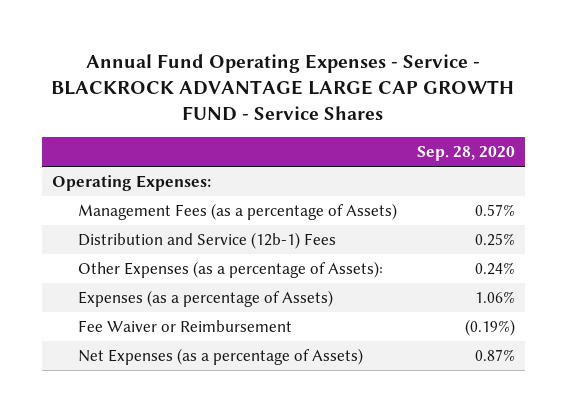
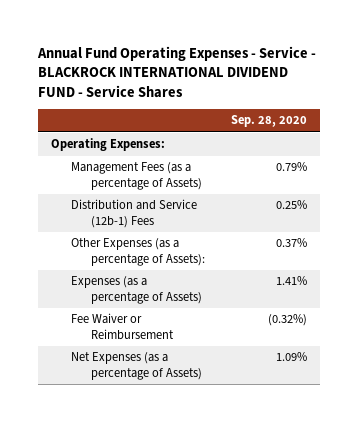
- Annual Fund Operating Expenses - Service - BLACKROCK ADVANTAGE LARGE CAP GROWTH FUND - Service Shares
+ Annual Fund Operating Expenses - Service - BLACKROCK INTERNATIONAL DIVIDEND FUND - Service Shares
- Management Fees (as a percentage of Assets) | 0.57%
+ Management Fees (as a percentage of Assets) | 0.79%
- Other Expenses (as a percentage of Assets): | 0.24%
- Expenses (as a percentage of Assets) | 1.06%
- Fee Waiver or Reimbursement | (0.19%)
- Net Expenses (as a percentage of Assets) | 0.87%
+ Other Expenses (as a percentage of Assets): | 0.37%
+ Expenses (as a percentage of Assets) | 1.41%
+ Fee Waiver or Reimbursement | (0.32%)
+ Net Expenses (as a percentage of Assets) | 1.09%

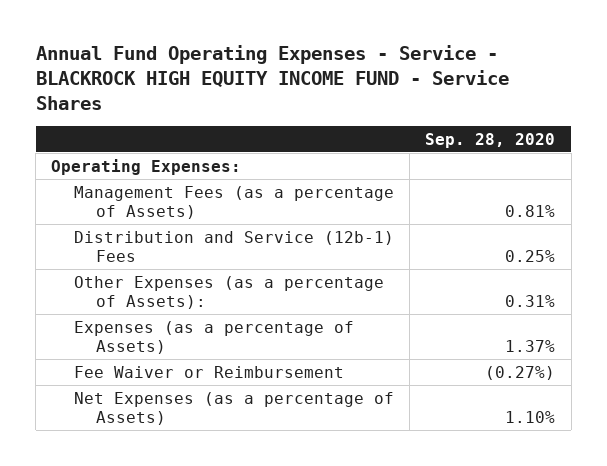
- Annual Fund Operating Expenses - Service - BLACKROCK INTERNATIONAL DIVIDEND FUND - Service Shares
+ Annual Fund Operating Expenses - Service - BLACKROCK HIGH EQUITY INCOME FUND - Service Shares
- Management Fees (as a percentage of Assets) | 0.79%
+ Management Fees (as a percentage of Assets) | 0.81%
- Other Expenses (as a percentage of Assets): | 0.37%
- Expenses (as a percentage of Assets) | 1.41%
- Fee Waiver or Reimbursement | (0.32%)
- Net Expenses (as a percentage of Assets) | 1.09%
+ Other Expenses (as a percentage of Assets): | 0.31%
+ Expenses (as a percentage of Assets) | 1.37%
+ Fee Waiver or Reimbursement | (0.27%)
+ Net Expenses (as a percentage of Assets) | 1.10%

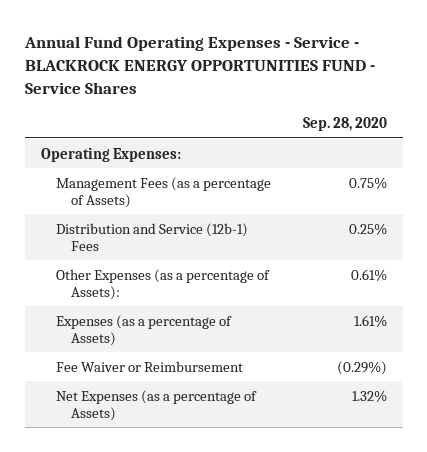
- Annual Fund Operating Expenses - Service - BLACKROCK HIGH EQUITY INCOME FUND - Service Shares
+ Annual Fund Operating Expenses - Service - BLACKROCK ENERGY OPPORTUNITIES FUND - Service Shares
- Management Fees (as a percentage of Assets) | 0.81%
+ Management Fees (as a percentage of Assets) | 0.75%
- Other Expenses (as a percentage of Assets): | 0.31%
- Expenses (as a percentage of Assets) | 1.37%
- Fee Waiver or Reimbursement | (0.27%)
- Net Expenses (as a percentage of Assets) | 1.10%
+ Other Expenses (as a percentage of Assets): | 0.61%
+ Expenses (as a percentage of Assets) | 1.61%
+ Fee Waiver or Reimbursement | (0.29%)
+ Net Expenses (as a percentage of Assets) | 1.32%

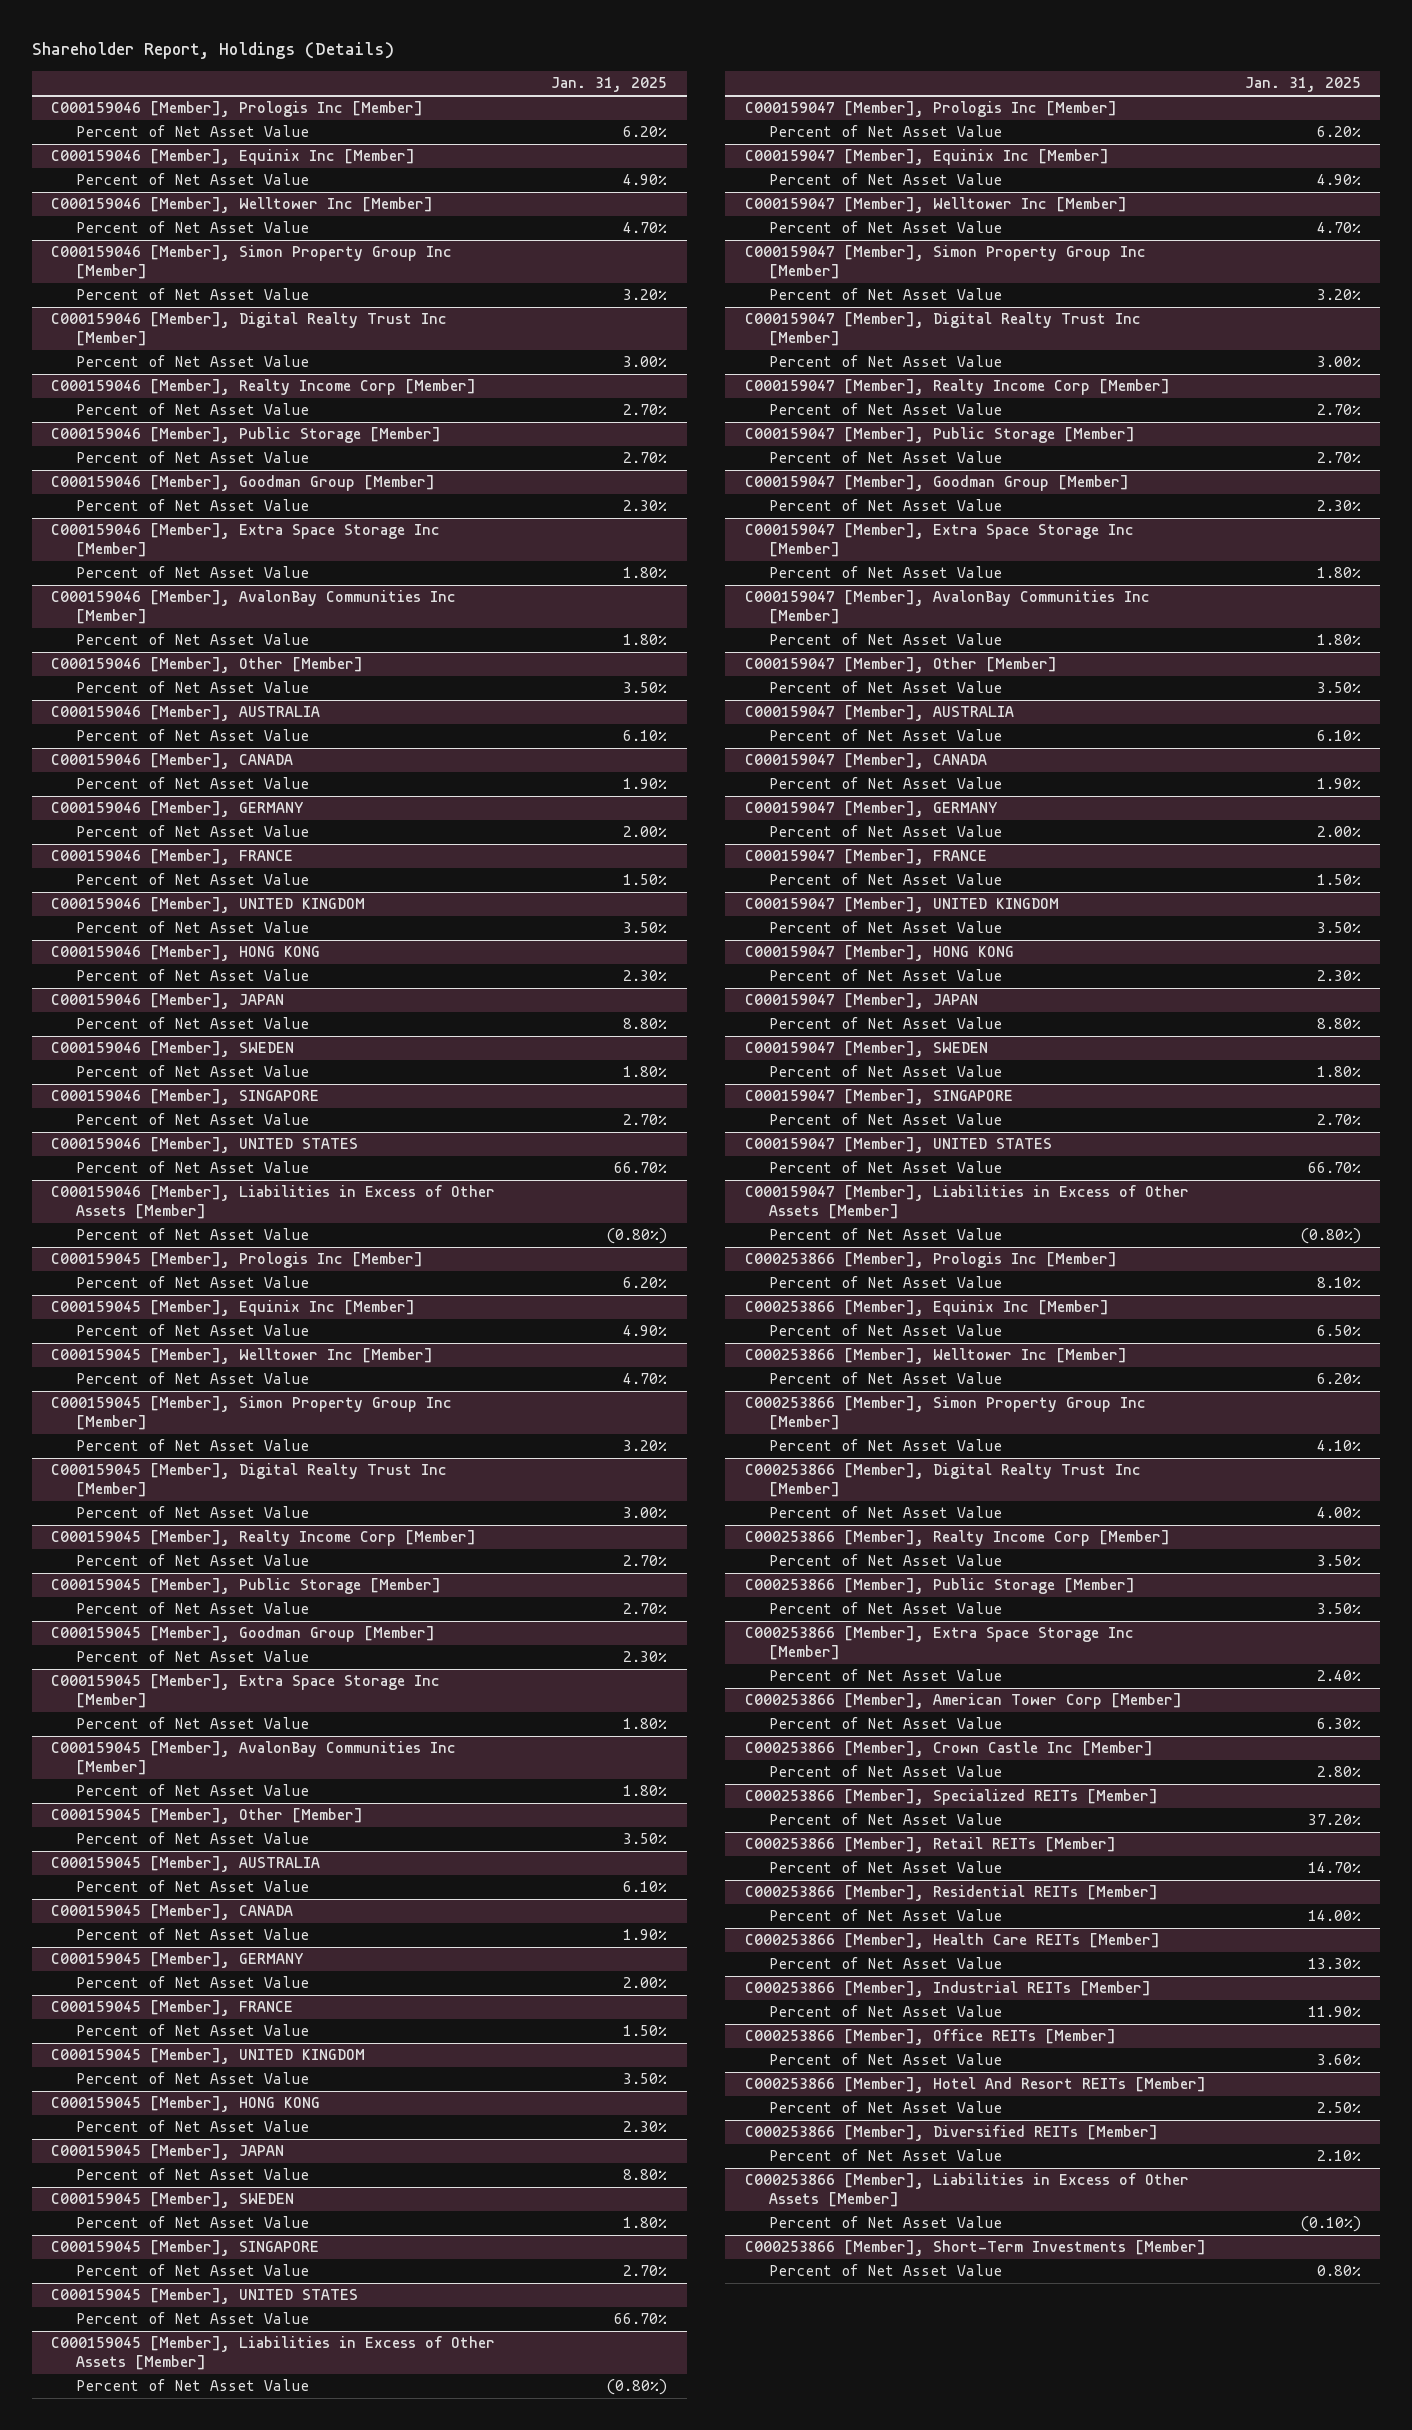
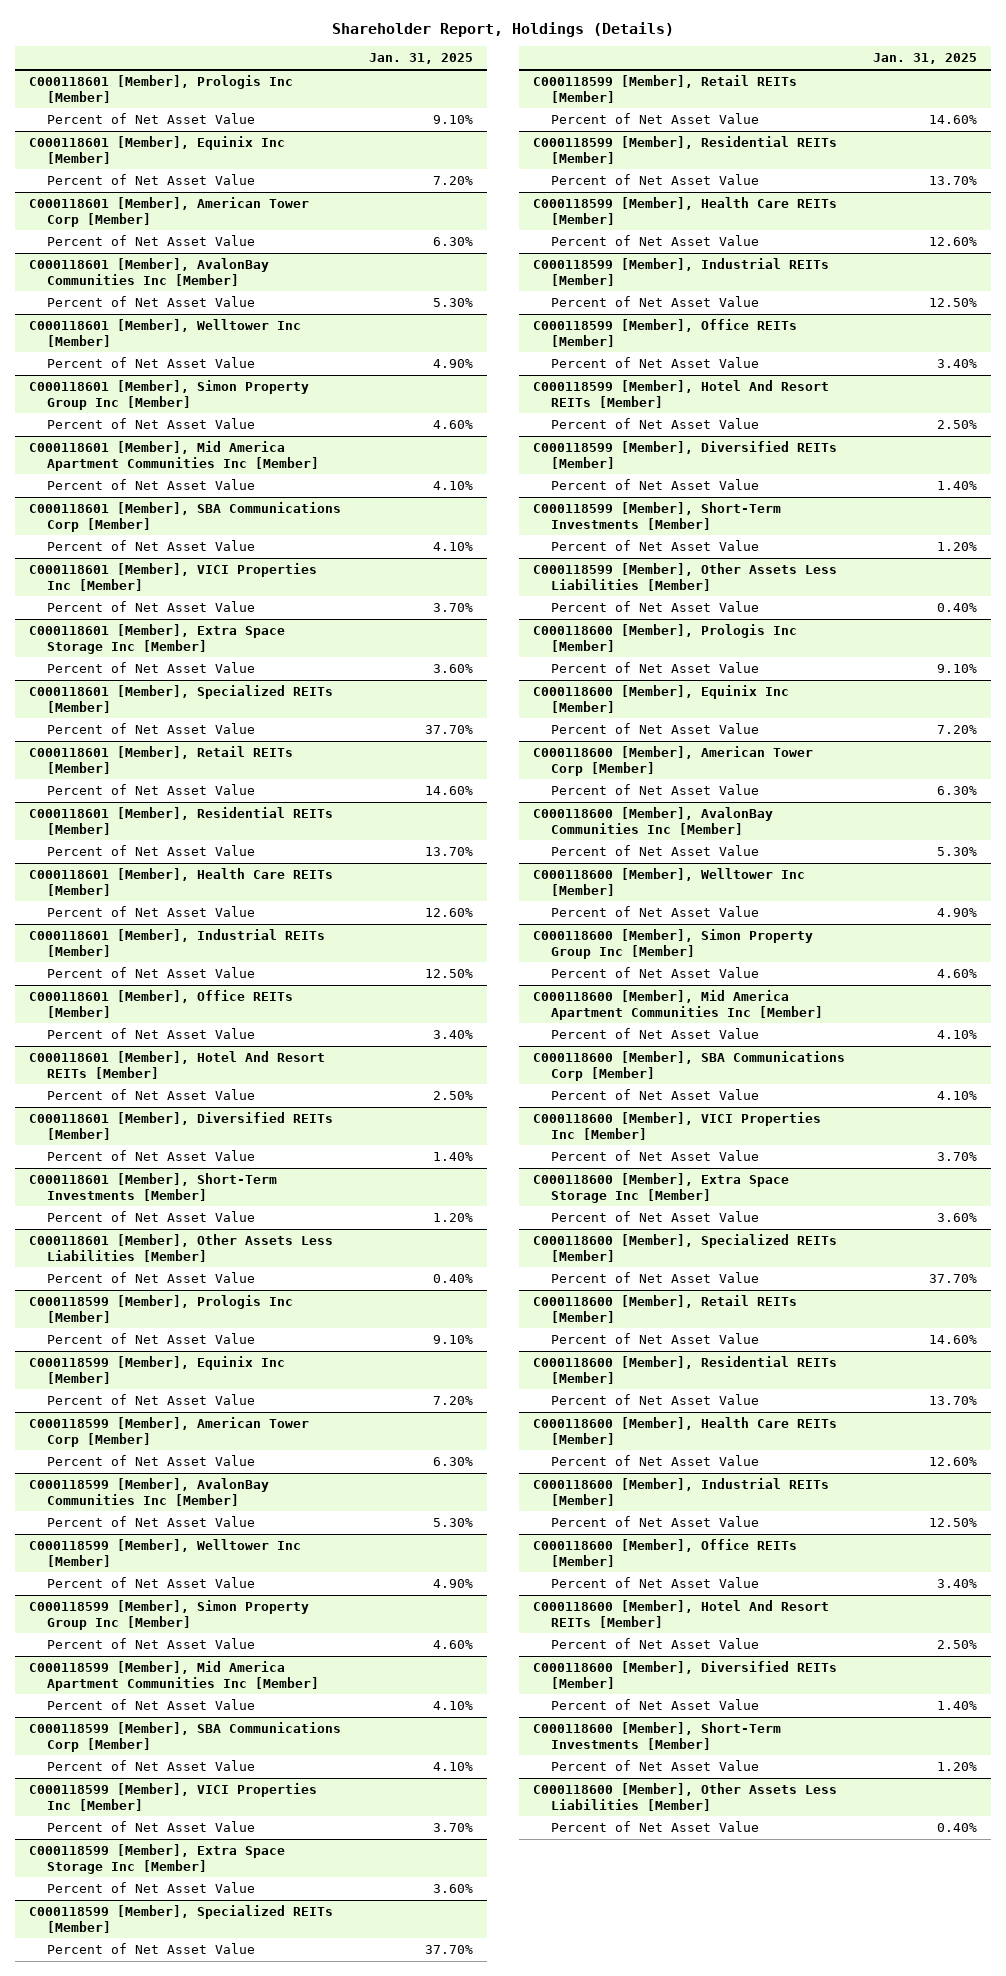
- C000159046 [Member], Prologis Inc [Member]
- Percent of Net Asset Value | 6.20%
- C000159046 [Member], Equinix Inc [Member]
- Percent of Net Asset Value | 4.90%
- C000159046 [Member], Welltower Inc [Member]
- Percent of Net Asset Value | 4.70%
- C000159046 [Member], Simon Property Group Inc [Member]
- Percent of Net Asset Value | 3.20%
- C000159046 [Member], Digital Realty Trust Inc [Member]
- Percent of Net Asset Value | 3.00%
- C000159046 [Member], Realty Income Corp [Member]
- Percent of Net Asset Value | 2.70%
- C000159046 [Member], Public Storage [Member]
- Percent of Net Asset Value | 2.70%
- C000159046 [Member], Goodman Group [Member]
- Percent of Net Asset Value | 2.30%
- C000159046 [Member], Extra Space Storage Inc [Member]
- Percent of Net Asset Value | 1.80%
- C000159046 [Member], AvalonBay Communities Inc [Member]
- Percent of Net Asset Value | 1.80%
- C000159046 [Member], Other [Member]
- Percent of Net Asset Value | 3.50%
- C000159046 [Member], AUSTRALIA
- Percent of Net Asset Value | 6.10%
- C000159046 [Member], CANADA
- Percent of Net Asset Value | 1.90%
- C000159046 [Member], GERMANY
- Percent of Net Asset Value | 2.00%
- C000159046 [Member], FRANCE
- Percent of Net Asset Value | 1.50%
- C000159046 [Member], UNITED KINGDOM
- Percent of Net Asset Value | 3.50%
- C000159046 [Member], HONG KONG
- Percent of Net Asset Value | 2.30%
- C000159046 [Member], JAPAN
- Percent of Net Asset Value | 8.80%
- C000159046 [Member], SWEDEN
- Percent of Net Asset Value | 1.80%
- C000159046 [Member], SINGAPORE
- Percent of Net Asset Value | 2.70%
- C000159046 [Member], UNITED STATES
- Percent of Net Asset Value | 66.70%
- C000159046 [Member], Liabilities in Excess of Other Assets [Member]
- Percent of Net Asset Value | (0.80%)
- C000159045 [Member], Prologis Inc [Member]
- Percent of Net Asset Value | 6.20%
- C000159045 [Member], Equinix Inc [Member]
+ C000118601 [Member], Prologis Inc [Member]
+ Percent of Net Asset Value | 9.10%
+ C000118601 [Member], Equinix Inc [Member]
+ Percent of Net Asset Value | 7.20%
+ C000118601 [Member], American Tower Corp [Member]
+ Percent of Net Asset Value | 6.30%
+ C000118601 [Member], AvalonBay Communities Inc [Member]
+ Percent of Net Asset Value | 5.30%
+ C000118601 [Member], Welltower Inc [Member]
- C000159045 [Member], Welltower Inc [Member]
- Percent of Net Asset Value | 4.70%
- C000159045 [Member], Simon Property Group Inc [Member]
- Percent of Net Asset Value | 3.20%
- C000159045 [Member], Digital Realty Trust Inc [Member]
- Percent of Net Asset Value | 3.00%
- C000159045 [Member], Realty Income Corp [Member]
- Percent of Net Asset Value | 2.70%
- C000159045 [Member], Public Storage [Member]
- Percent of Net Asset Value | 2.70%
- C000159045 [Member], Goodman Group [Member]
- Percent of Net Asset Value | 2.30%
- C000159045 [Member], Extra Space Storage Inc [Member]
- Percent of Net Asset Value | 1.80%
- C000159045 [Member], AvalonBay Communities Inc [Member]
- Percent of Net Asset Value | 1.80%
- C000159045 [Member], Other [Member]
- Percent of Net Asset Value | 3.50%
- C000159045 [Member], AUSTRALIA
- Percent of Net Asset Value | 6.10%
- C000159045 [Member], CANADA
- Percent of Net Asset Value | 1.90%
- C000159045 [Member], GERMANY
- Percent of Net Asset Value | 2.00%
- C000159045 [Member], FRANCE
- Percent of Net Asset Value | 1.50%
- C000159045 [Member], UNITED KINGDOM
- Percent of Net Asset Value | 3.50%
- C000159045 [Member], HONG KONG
- Percent of Net Asset Value | 2.30%
- C000159045 [Member], JAPAN
- Percent of Net Asset Value | 8.80%
- C000159045 [Member], SWEDEN
- Percent of Net Asset Value | 1.80%
- C000159045 [Member], SINGAPORE
- Percent of Net Asset Value | 2.70%
- C000159045 [Member], UNITED STATES
- Percent of Net Asset Value | 66.70%
- C000159045 [Member], Liabilities in Excess of Other Assets [Member]
- Percent of Net Asset Value | (0.80%)
- C000159047 [Member], Prologis Inc [Member]
- Percent of Net Asset Value | 6.20%
- C000159047 [Member], Equinix Inc [Member]
+ C000118601 [Member], Simon Property Group Inc [Member]
+ Percent of Net Asset Value | 4.60%
+ C000118601 [Member], Mid America Apartment Communities Inc [Member]
+ Percent of Net Asset Value | 4.10%
+ C000118601 [Member], SBA Communications Corp [Member]
+ Percent of Net Asset Value | 4.10%
+ C000118601 [Member], VICI Properties Inc [Member]
+ Percent of Net Asset Value | 3.70%
+ C000118601 [Member], Extra Space Storage Inc [Member]
+ Percent of Net Asset Value | 3.60%
+ C000118601 [Member], Specialized REITs [Member]
+ Percent of Net Asset Value | 37.70%
+ C000118601 [Member], Retail REITs [Member]
+ Percent of Net Asset Value | 14.60%
+ C000118601 [Member], Residential REITs [Member]
+ Percent of Net Asset Value | 13.70%
+ C000118601 [Member], Health Care REITs [Member]
+ Percent of Net Asset Value | 12.60%
+ C000118601 [Member], Industrial REITs [Member]
+ Percent of Net Asset Value | 12.50%
+ C000118601 [Member], Office REITs [Member]
+ Percent of Net Asset Value | 3.40%
+ C000118601 [Member], Hotel And Resort REITs [Member]
+ Percent of Net Asset Value | 2.50%
+ C000118601 [Member], Diversified REITs [Member]
+ Percent of Net Asset Value | 1.40%
+ C000118601 [Member], Short-Term Investments [Member]
+ Percent of Net Asset Value | 1.20%
+ C000118601 [Member], Other Assets Less Liabilities [Member]
+ Percent of Net Asset Value | 0.40%
+ C000118599 [Member], Prologis Inc [Member]
+ Percent of Net Asset Value | 9.10%
+ C000118599 [Member], Equinix Inc [Member]
+ Percent of Net Asset Value | 7.20%
+ C000118599 [Member], American Tower Corp [Member]
+ Percent of Net Asset Value | 6.30%
+ C000118599 [Member], AvalonBay Communities Inc [Member]
+ Percent of Net Asset Value | 5.30%
+ C000118599 [Member], Welltower Inc [Member]
- C000159047 [Member], Welltower Inc [Member]
- Percent of Net Asset Value | 4.70%
- C000159047 [Member], Simon Property Group Inc [Member]
- Percent of Net Asset Value | 3.20%
- C000159047 [Member], Digital Realty Trust Inc [Member]
- Percent of Net Asset Value | 3.00%
- C000159047 [Member], Realty Income Corp [Member]
- Percent of Net Asset Value | 2.70%
- C000159047 [Member], Public Storage [Member]
- Percent of Net Asset Value | 2.70%
- C000159047 [Member], Goodman Group [Member]
- Percent of Net Asset Value | 2.30%
- C000159047 [Member], Extra Space Storage Inc [Member]
- Percent of Net Asset Value | 1.80%
- C000159047 [Member], AvalonBay Communities Inc [Member]
- Percent of Net Asset Value | 1.80%
- C000159047 [Member], Other [Member]
- Percent of Net Asset Value | 3.50%
- C000159047 [Member], AUSTRALIA
- Percent of Net Asset Value | 6.10%
- C000159047 [Member], CANADA
- Percent of Net Asset Value | 1.90%
- C000159047 [Member], GERMANY
- Percent of Net Asset Value | 2.00%
- C000159047 [Member], FRANCE
- Percent of Net Asset Value | 1.50%
- C000159047 [Member], UNITED KINGDOM
- Percent of Net Asset Value | 3.50%
- C000159047 [Member], HONG KONG
- Percent of Net Asset Value | 2.30%
- C000159047 [Member], JAPAN
- Percent of Net Asset Value | 8.80%
- C000159047 [Member], SWEDEN
- Percent of Net Asset Value | 1.80%
- C000159047 [Member], SINGAPORE
- Percent of Net Asset Value | 2.70%
- C000159047 [Member], UNITED STATES
- Percent of Net Asset Value | 66.70%
- C000159047 [Member], Liabilities in Excess of Other Assets [Member]
- Percent of Net Asset Value | (0.80%)
- C000253866 [Member], Prologis Inc [Member]
- Percent of Net Asset Value | 8.10%
- C000253866 [Member], Equinix Inc [Member]
- Percent of Net Asset Value | 6.50%
- C000253866 [Member], Welltower Inc [Member]
- Percent of Net Asset Value | 6.20%
- C000253866 [Member], Simon Property Group Inc [Member]
+ C000118599 [Member], Simon Property Group Inc [Member]
+ Percent of Net Asset Value | 4.60%
+ C000118599 [Member], Mid America Apartment Communities Inc [Member]
- C000253866 [Member], Digital Realty Trust Inc [Member]
- Percent of Net Asset Value | 4.00%
- C000253866 [Member], Realty Income Corp [Member]
- Percent of Net Asset Value | 3.50%
- C000253866 [Member], Public Storage [Member]
- Percent of Net Asset Value | 3.50%
- C000253866 [Member], Extra Space Storage Inc [Member]
- Percent of Net Asset Value | 2.40%
- C000253866 [Member], American Tower Corp [Member]
+ C000118599 [Member], SBA Communications Corp [Member]
+ Percent of Net Asset Value | 4.10%
+ C000118599 [Member], VICI Properties Inc [Member]
+ Percent of Net Asset Value | 3.70%
+ C000118599 [Member], Extra Space Storage Inc [Member]
+ Percent of Net Asset Value | 3.60%
+ C000118599 [Member], Specialized REITs [Member]
+ Percent of Net Asset Value | 37.70%
+ C000118599 [Member], Retail REITs [Member]
+ Percent of Net Asset Value | 14.60%
+ C000118599 [Member], Residential REITs [Member]
+ Percent of Net Asset Value | 13.70%
+ C000118599 [Member], Health Care REITs [Member]
+ Percent of Net Asset Value | 12.60%
+ C000118599 [Member], Industrial REITs [Member]
+ Percent of Net Asset Value | 12.50%
+ C000118599 [Member], Office REITs [Member]
+ Percent of Net Asset Value | 3.40%
+ C000118599 [Member], Hotel And Resort REITs [Member]
+ Percent of Net Asset Value | 2.50%
+ C000118599 [Member], Diversified REITs [Member]
+ Percent of Net Asset Value | 1.40%
+ C000118599 [Member], Short-Term Investments [Member]
+ Percent of Net Asset Value | 1.20%
+ C000118599 [Member], Other Assets Less Liabilities [Member]
+ Percent of Net Asset Value | 0.40%
+ C000118600 [Member], Prologis Inc [Member]
+ Percent of Net Asset Value | 9.10%
+ C000118600 [Member], Equinix Inc [Member]
+ Percent of Net Asset Value | 7.20%
+ C000118600 [Member], American Tower Corp [Member]
- C000253866 [Member], Crown Castle Inc [Member]
- Percent of Net Asset Value | 2.80%
- C000253866 [Member], Specialized REITs [Member]
- Percent of Net Asset Value | 37.20%
- C000253866 [Member], Retail REITs [Member]
- Percent of Net Asset Value | 14.70%
- C000253866 [Member], Residential REITs [Member]
- Percent of Net Asset Value | 14.00%
- C000253866 [Member], Health Care REITs [Member]
- Percent of Net Asset Value | 13.30%
- C000253866 [Member], Industrial REITs [Member]
- Percent of Net Asset Value | 11.90%
- C000253866 [Member], Office REITs [Member]
+ C000118600 [Member], AvalonBay Communities Inc [Member]
+ Percent of Net Asset Value | 5.30%
+ C000118600 [Member], Welltower Inc [Member]
+ Percent of Net Asset Value | 4.90%
+ C000118600 [Member], Simon Property Group Inc [Member]
+ Percent of Net Asset Value | 4.60%
+ C000118600 [Member], Mid America Apartment Communities Inc [Member]
+ Percent of Net Asset Value | 4.10%
+ C000118600 [Member], SBA Communications Corp [Member]
+ Percent of Net Asset Value | 4.10%
+ C000118600 [Member], VICI Properties Inc [Member]
+ Percent of Net Asset Value | 3.70%
+ C000118600 [Member], Extra Space Storage Inc [Member]
- C000253866 [Member], Hotel And Resort REITs [Member]
+ C000118600 [Member], Specialized REITs [Member]
+ Percent of Net Asset Value | 37.70%
+ C000118600 [Member], Retail REITs [Member]
+ Percent of Net Asset Value | 14.60%
+ C000118600 [Member], Residential REITs [Member]
+ Percent of Net Asset Value | 13.70%
+ C000118600 [Member], Health Care REITs [Member]
+ Percent of Net Asset Value | 12.60%
+ C000118600 [Member], Industrial REITs [Member]
+ Percent of Net Asset Value | 12.50%
+ C000118600 [Member], Office REITs [Member]
+ Percent of Net Asset Value | 3.40%
+ C000118600 [Member], Hotel And Resort REITs [Member]
- C000253866 [Member], Diversified REITs [Member]
- Percent of Net Asset Value | 2.10%
- C000253866 [Member], Liabilities in Excess of Other Assets [Member]
- Percent of Net Asset Value | (0.10%)
- C000253866 [Member], Short-Term Investments [Member]
- Percent of Net Asset Value | 0.80%
+ C000118600 [Member], Diversified REITs [Member]
+ Percent of Net Asset Value | 1.40%
+ C000118600 [Member], Short-Term Investments [Member]
+ Percent of Net Asset Value | 1.20%
+ C000118600 [Member], Other Assets Less Liabilities [Member]
+ Percent of Net Asset Value | 0.40%

